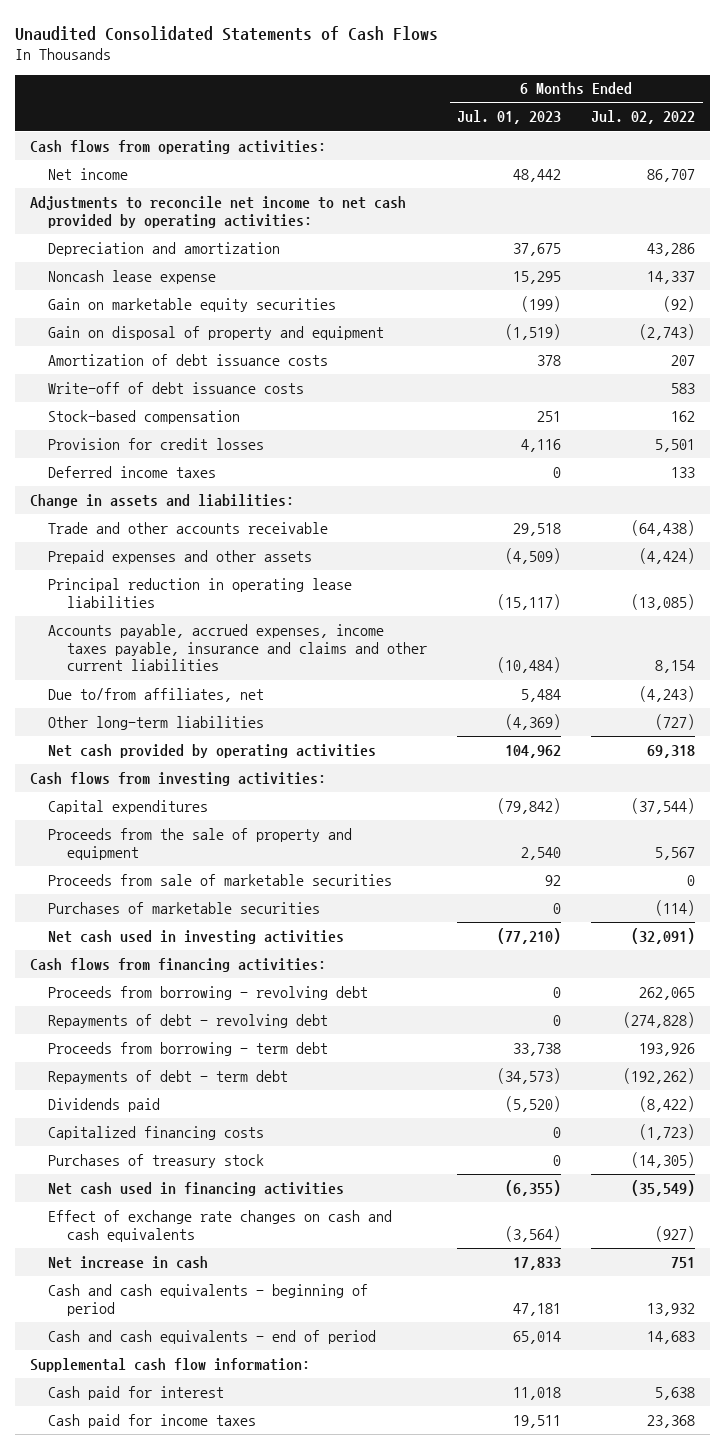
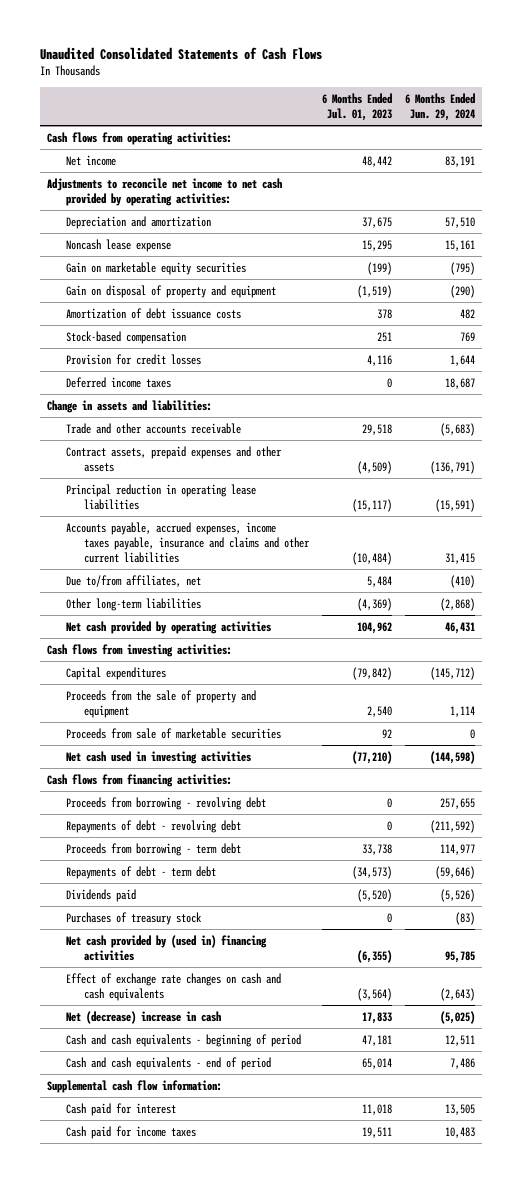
- | 6 Months Ended Jul. 01, 2023 | 6 Months Ended Jul. 02, 2022
+ | 6 Months Ended Jul. 01, 2023 | 6 Months Ended Jun. 29, 2024
- Write-off of debt issuance costs | | 583
- Prepaid expenses and other assets | (4,509) | (4,424)
+ Contract assets, prepaid expenses and other assets | (4,509) | (136,791)
- Purchases of marketable securities | 0 | (114)
- Capitalized financing costs | 0 | (1,723)
- Net cash used in financing activities | (6,355) | (35,549)
+ Net cash provided by (used in) financing activities | (6,355) | 95,785
- Net increase in cash | 17,833 | 751
+ Net (decrease) increase in cash | 17,833 | (5,025)

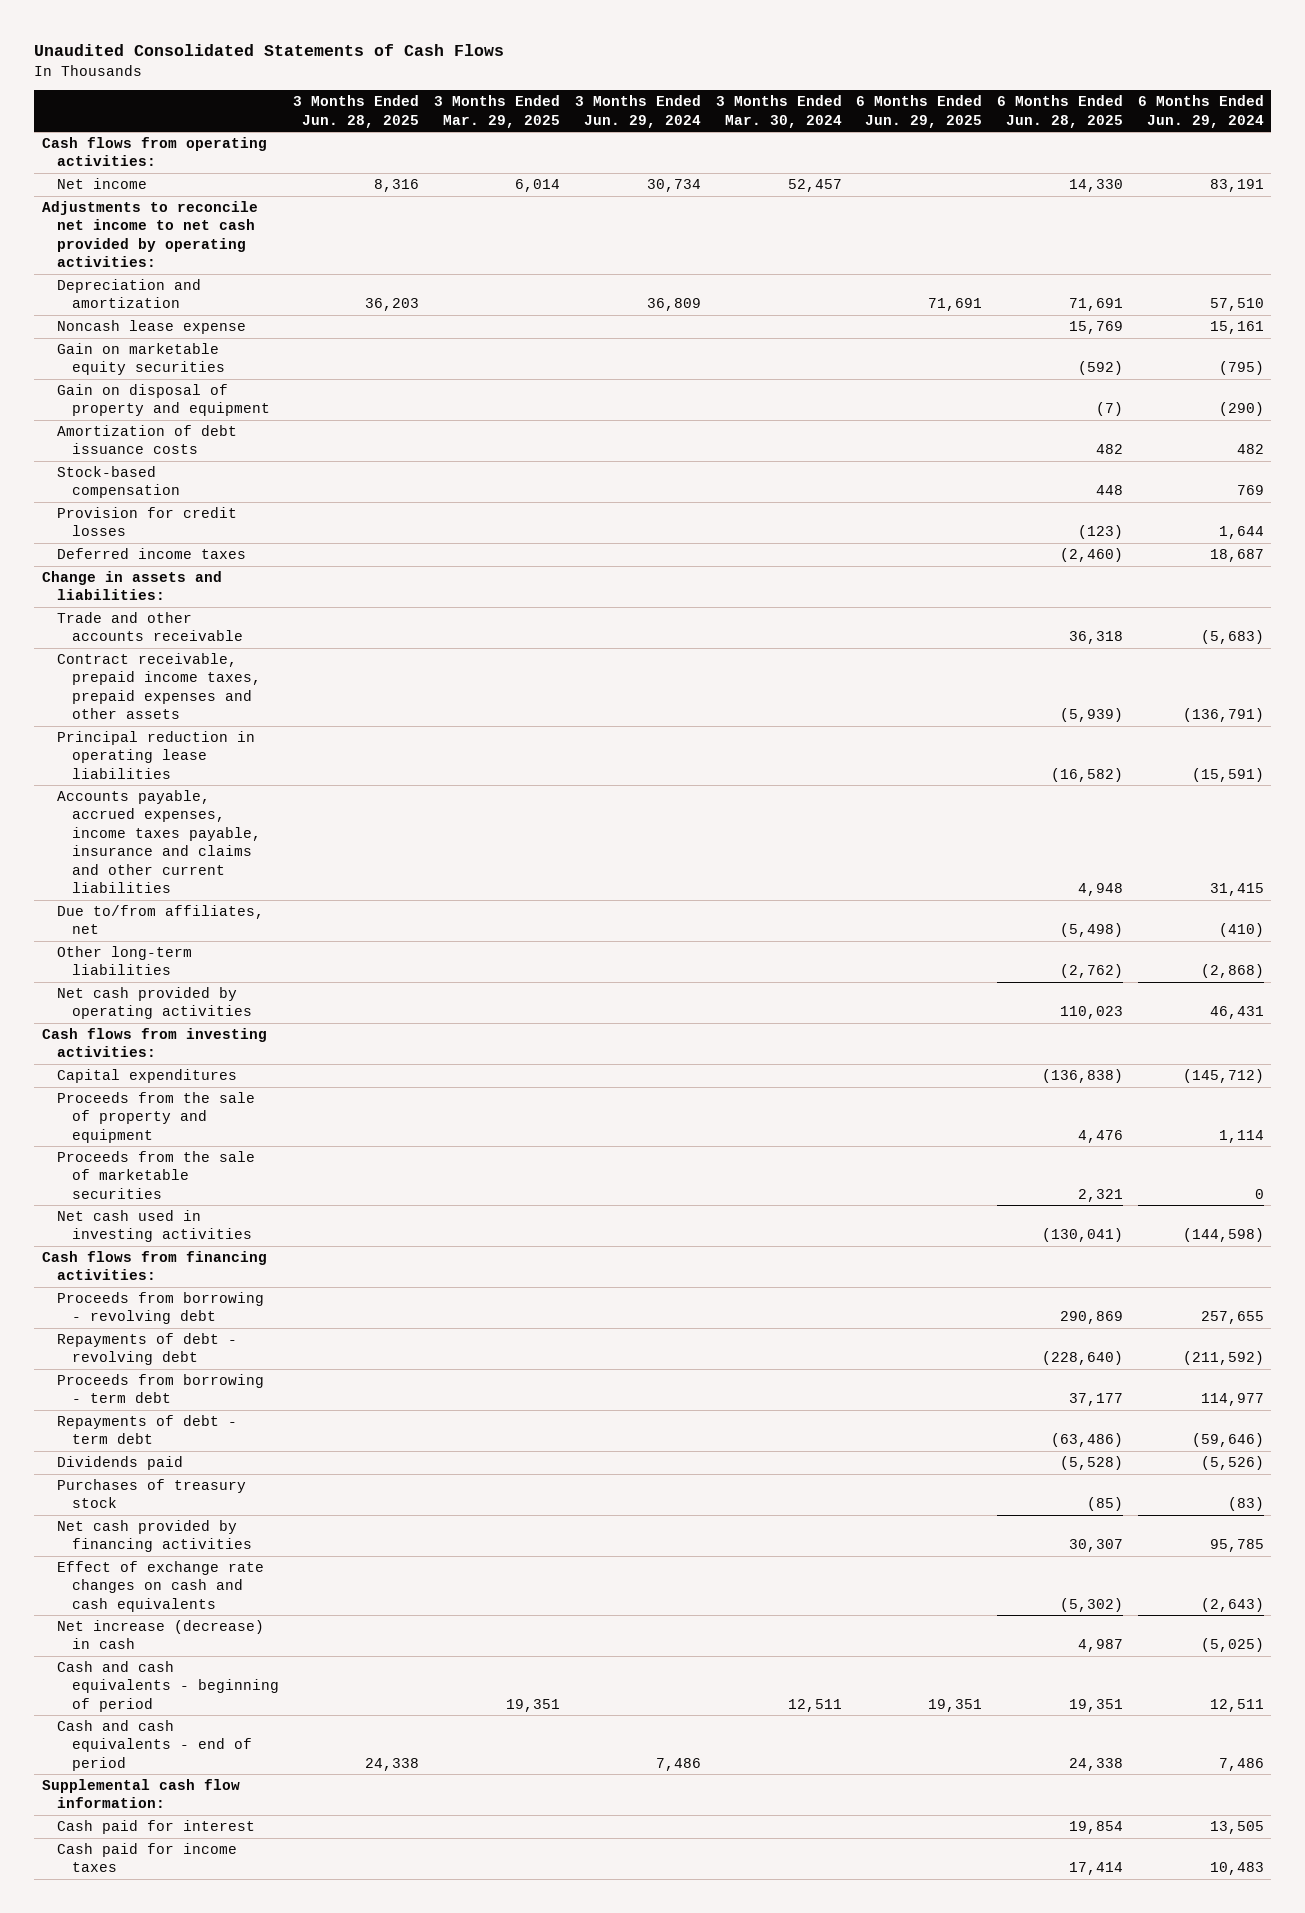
- | 6 Months Ended Jul. 01, 2023 | 6 Months Ended Jun. 29, 2024
+ | 3 Months Ended Jun. 28, 2025 | 3 Months Ended Mar. 29, 2025 | 3 Months Ended Jun. 29, 2024 | 3 Months Ended Mar. 30, 2024 | 6 Months Ended Jun. 29, 2025 | 6 Months Ended Jun. 28, 2025 | 6 Months Ended Jun. 29, 2024
- Contract assets, prepaid expenses and other assets | (4,509) | (136,791)
+ Contract receivable, prepaid income taxes, prepaid expenses and other assets | | | | | | (5,939) | (136,791)
- Proceeds from sale of marketable securities | 92 | 0
+ Proceeds from the sale of marketable securities | | | | | | 2,321 | 0
- Net cash provided by (used in) financing activities | (6,355) | 95,785
+ Net cash provided by financing activities | | | | | | 30,307 | 95,785
- Net (decrease) increase in cash | 17,833 | (5,025)
+ Net increase (decrease) in cash | | | | | | 4,987 | (5,025)

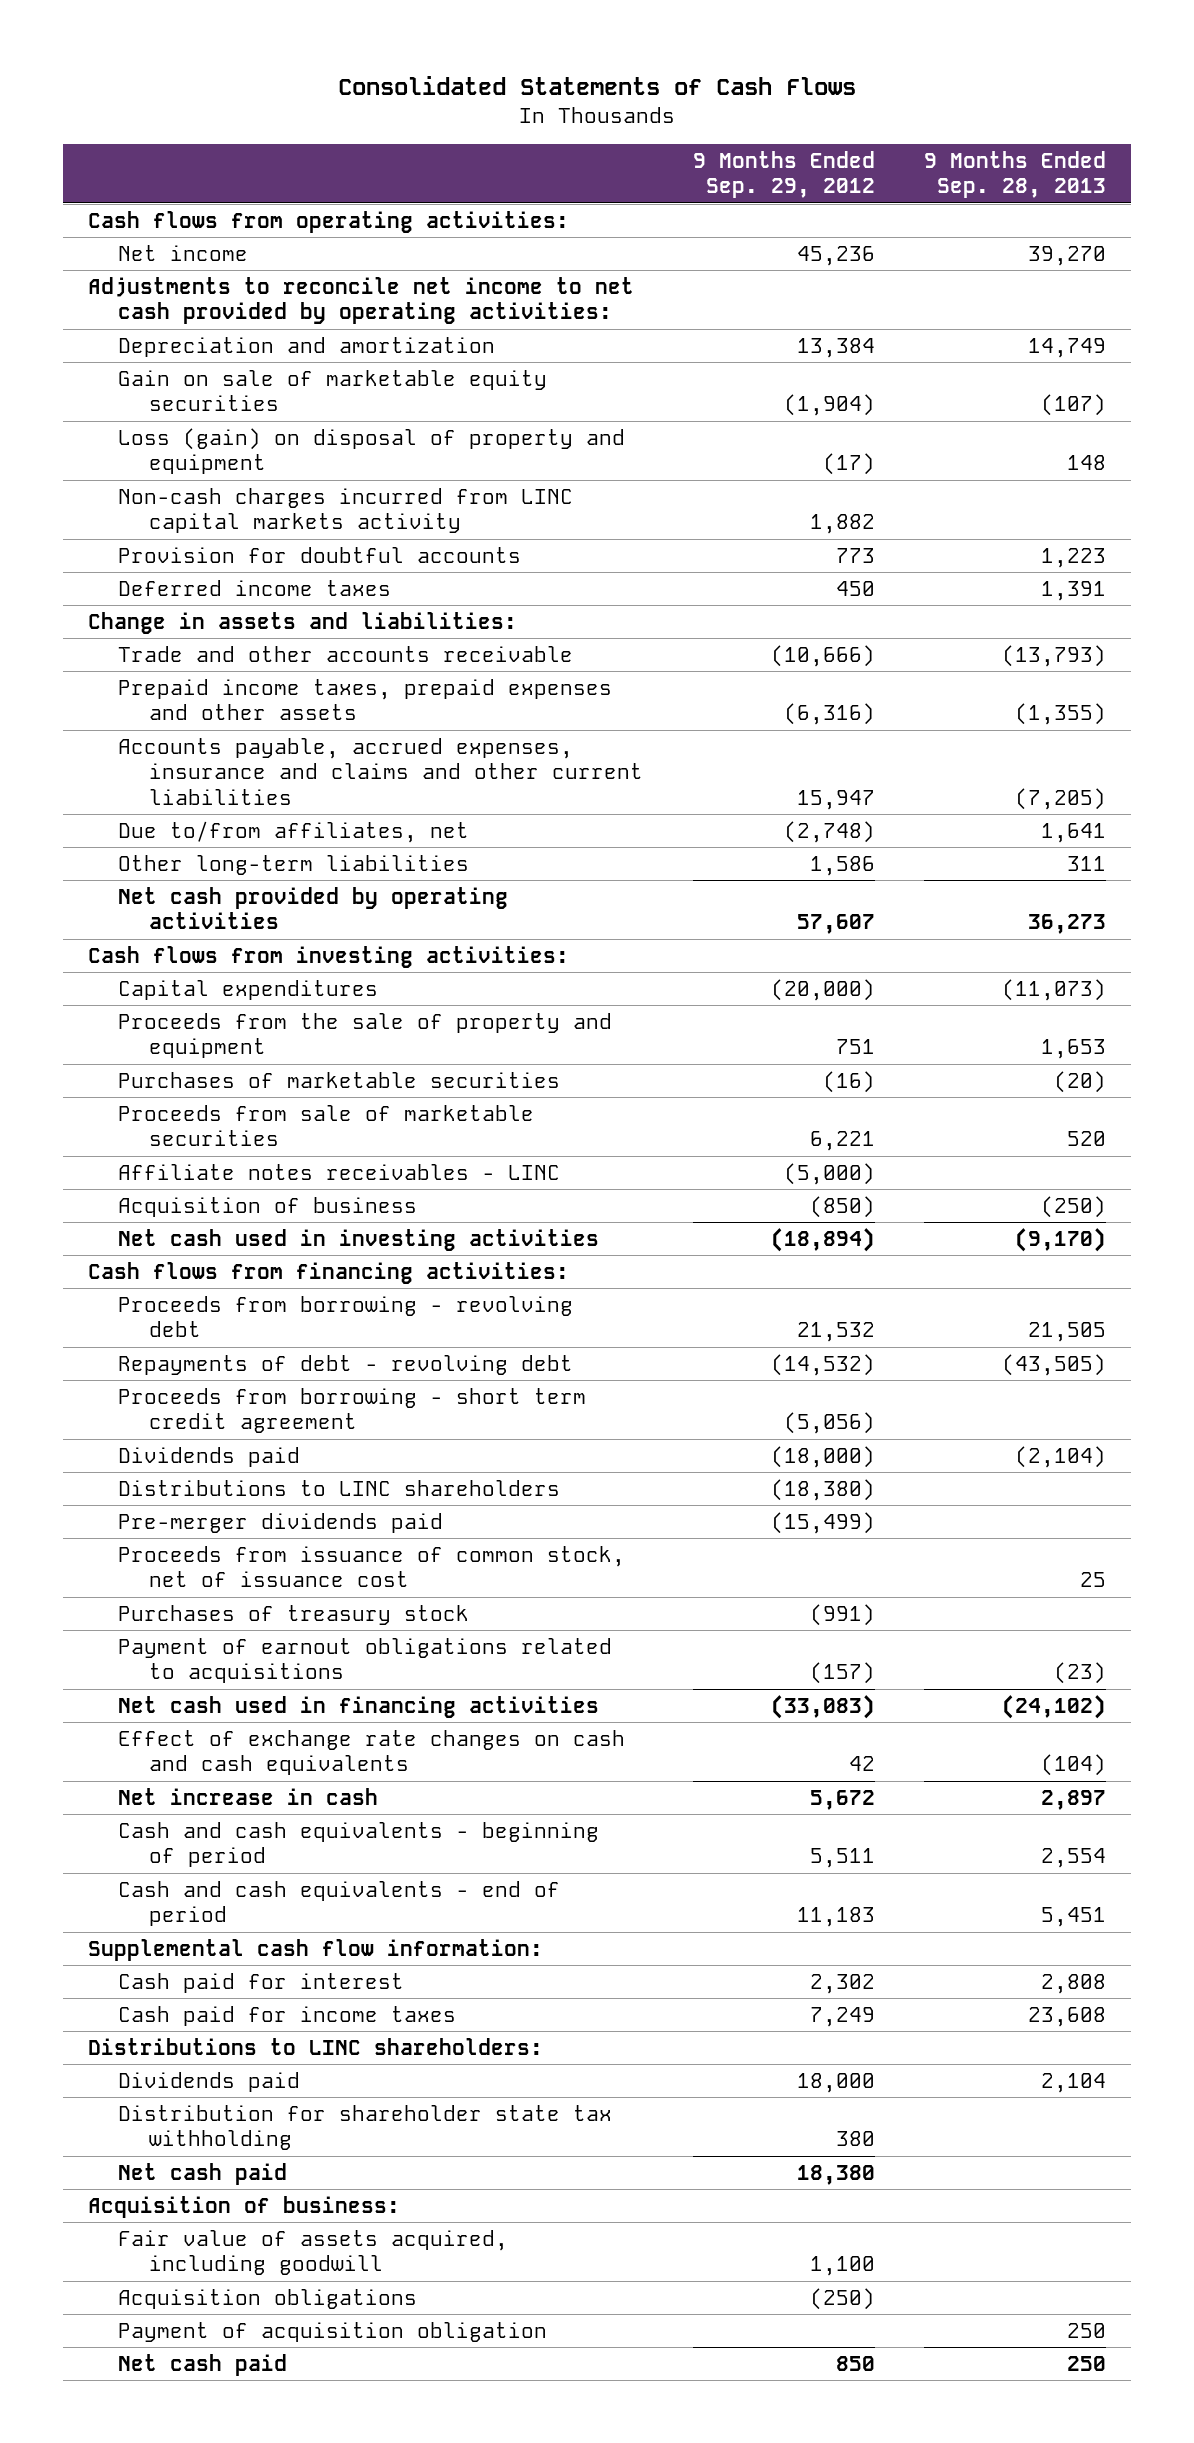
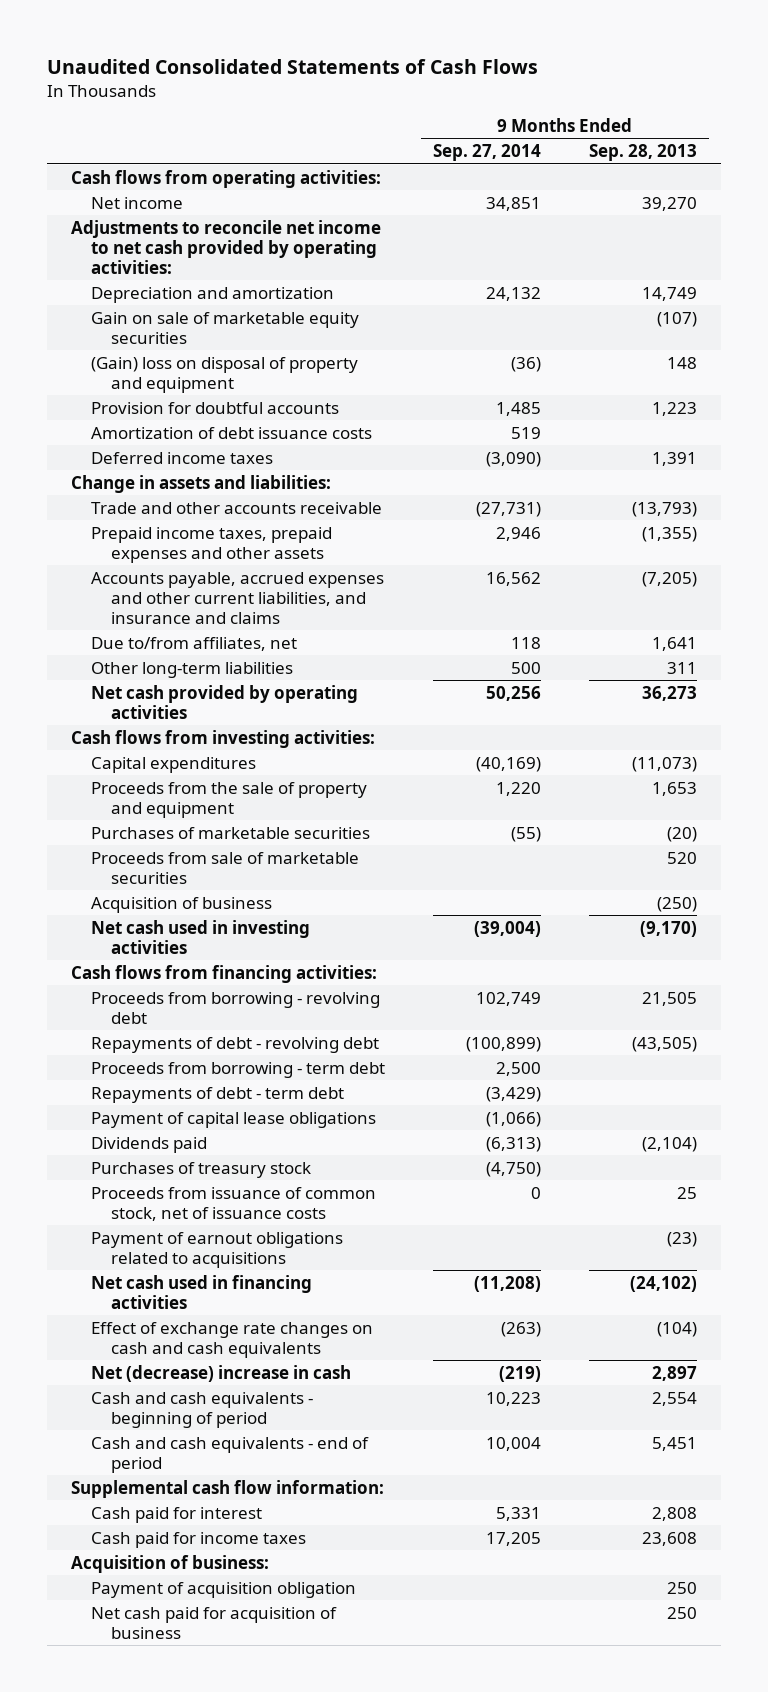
- Consolidated Statements of Cash Flows
+ Unaudited Consolidated Statements of Cash Flows
- | 9 Months Ended Sep. 29, 2012 | 9 Months Ended Sep. 28, 2013
+ | 9 Months Ended Sep. 27, 2014 | 9 Months Ended Sep. 28, 2013
- Loss (gain) on disposal of property and equipment | (17) | 148
- Non-cash charges incurred from LINC capital markets activity | 1,882 |
+ (Gain) loss on disposal of property and equipment | (36) | 148
+ Amortization of debt issuance costs | 519 |
- Accounts payable, accrued expenses, insurance and claims and other current liabilities | 15,947 | (7,205)
+ Accounts payable, accrued expenses and other current liabilities, and insurance and claims | 16,562 | (7,205)
- Affiliate notes receivables - LINC | (5,000) |
- Proceeds from borrowing - short term credit agreement | (5,056) |
+ Proceeds from borrowing - term debt | 2,500 |
+ Repayments of debt - term debt | (3,429) |
+ Payment of capital lease obligations | (1,066) |
- Distributions to LINC shareholders | (18,380) |
- Pre-merger dividends paid | (15,499) |
- Proceeds from issuance of common stock, net of issuance cost | | 25
+ Proceeds from issuance of common stock, net of issuance costs | 0 | 25
- Net increase in cash | 5,672 | 2,897
+ Net (decrease) increase in cash | (219) | 2,897
- Distributions to LINC shareholders:
- Dividends paid | 18,000 | 2,104
- Distribution for shareholder state tax withholding | 380 |
- Net cash paid | 18,380 |
- Fair value of assets acquired, including goodwill | 1,100 |
- Acquisition obligations | (250) |
- Net cash paid | 850 | 250
+ Net cash paid for acquisition of business | | 250

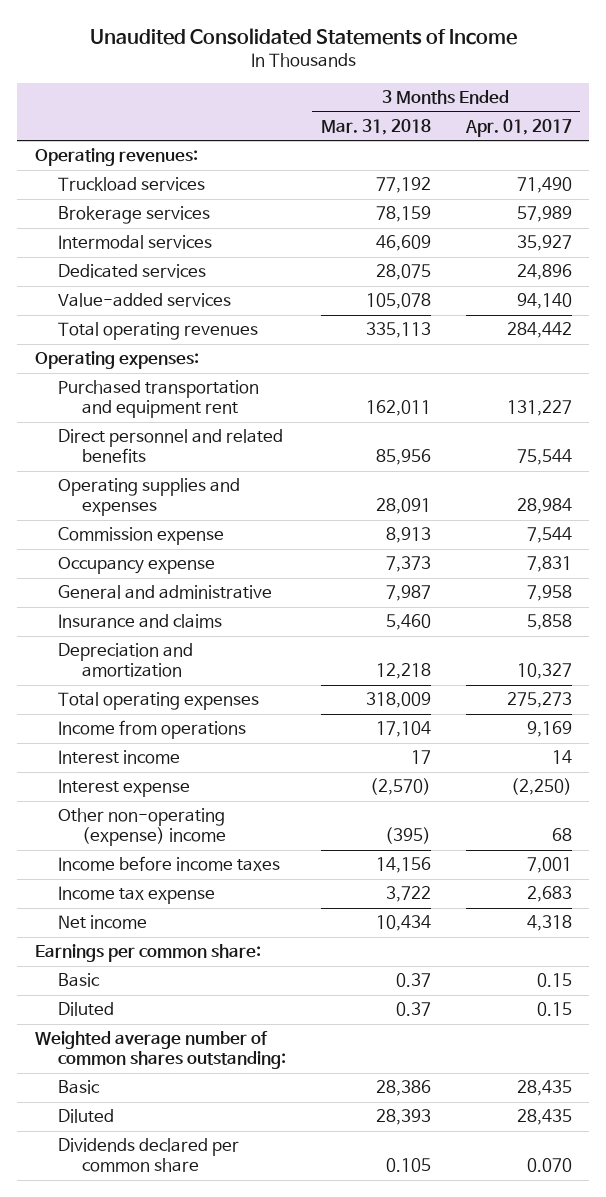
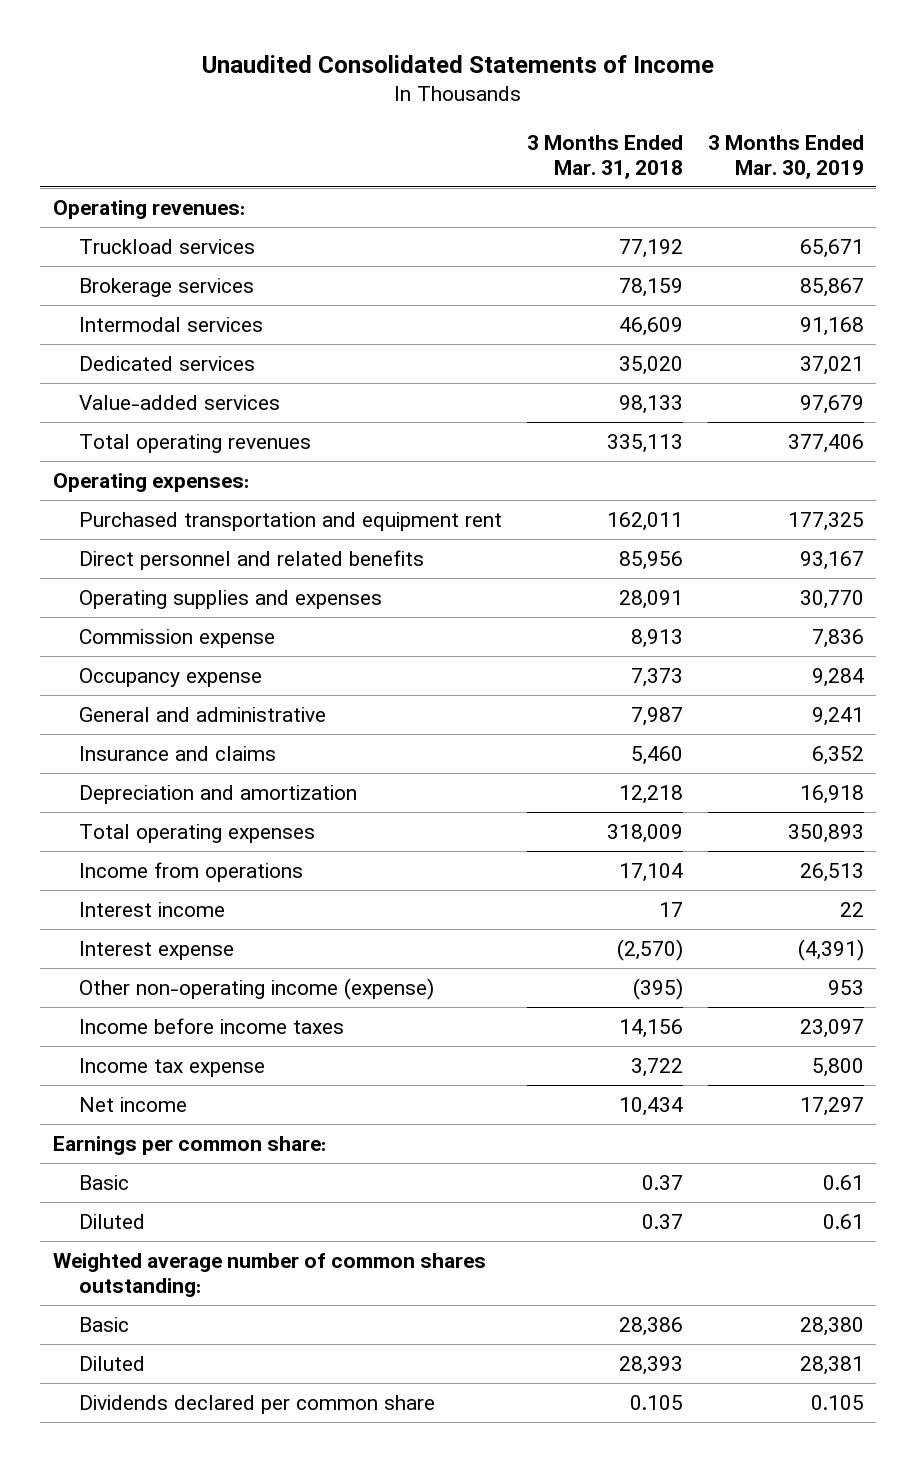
- | 3 Months Ended Mar. 31, 2018 | 3 Months Ended Apr. 01, 2017
+ | 3 Months Ended Mar. 31, 2018 | 3 Months Ended Mar. 30, 2019
- Dedicated services | 28,075 | 24,896
- Value-added services | 105,078 | 94,140
+ Dedicated services | 35,020 | 37,021
+ Value-added services | 98,133 | 97,679
- Other non-operating (expense) income | (395) | 68
+ Other non-operating income (expense) | (395) | 953

